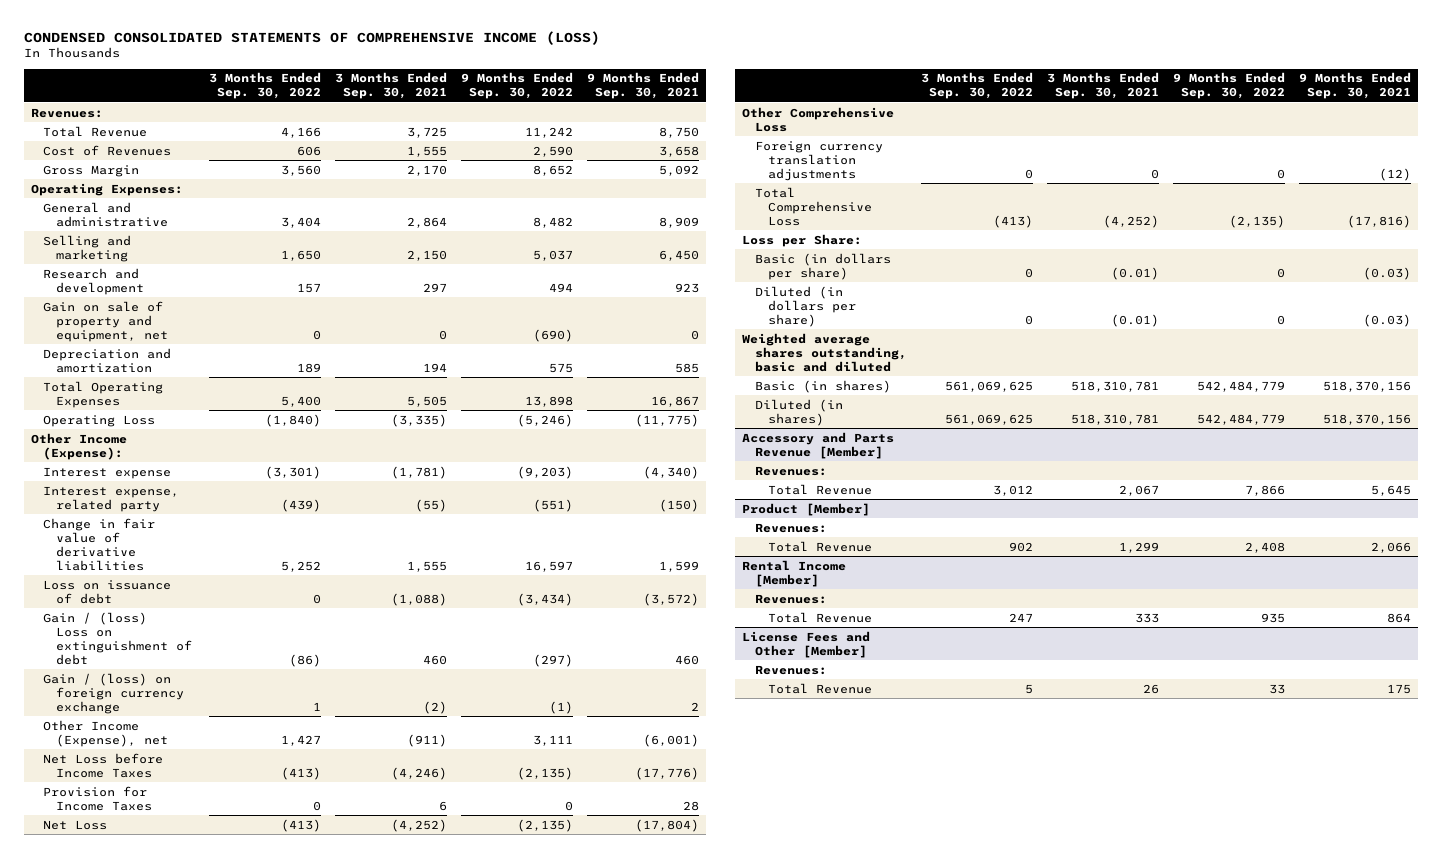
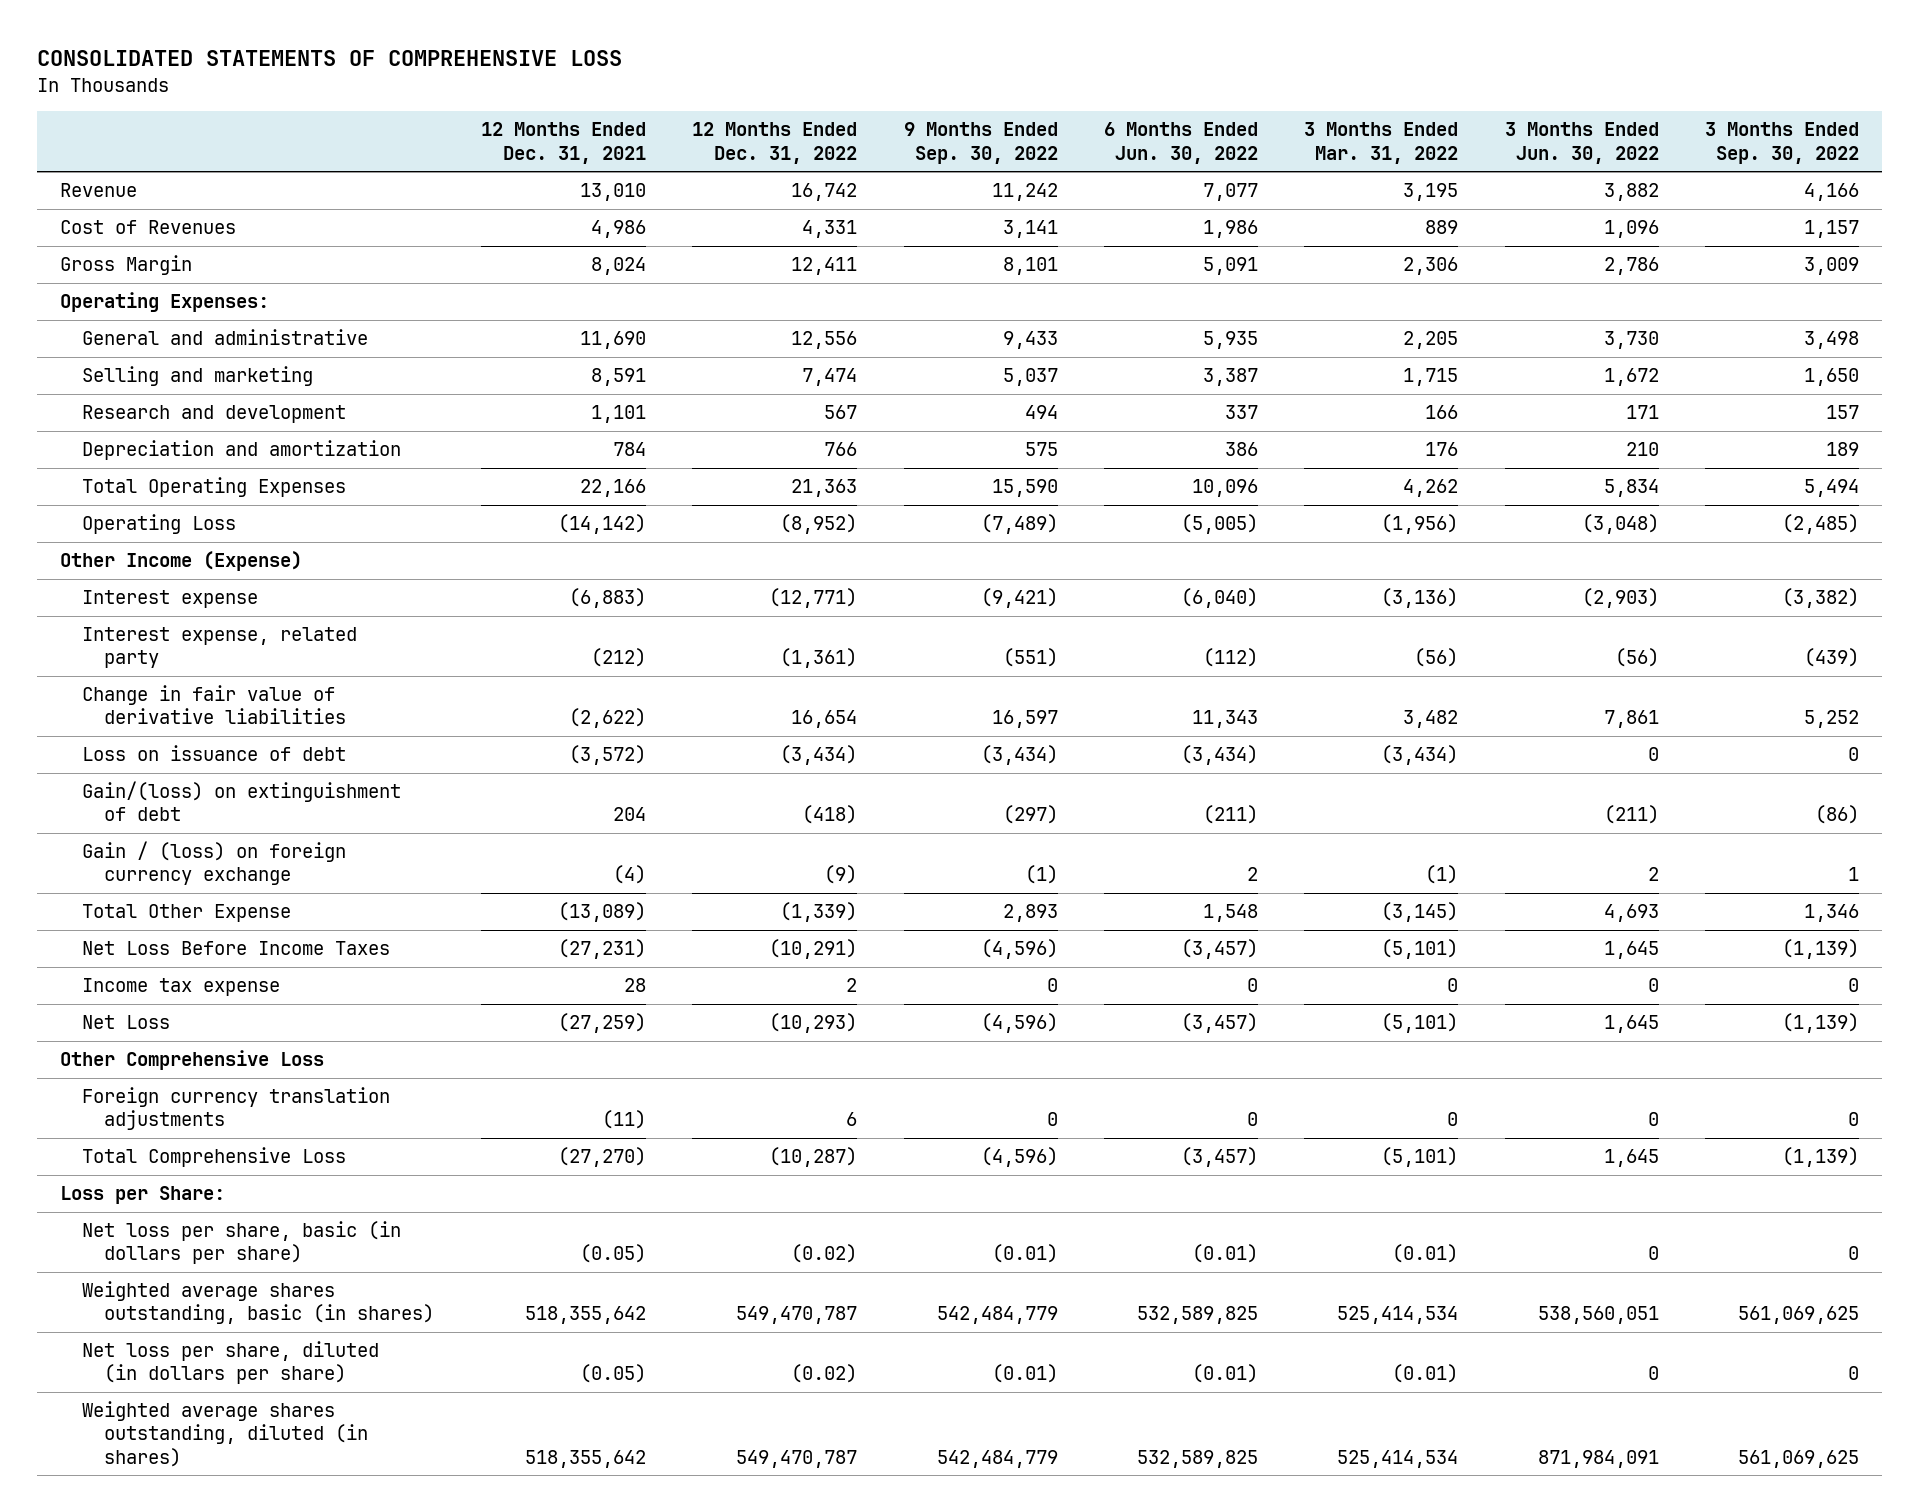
- CONDENSED CONSOLIDATED STATEMENTS OF COMPREHENSIVE INCOME (LOSS)
+ CONSOLIDATED STATEMENTS OF COMPREHENSIVE LOSS
- | 3 Months Ended Sep. 30, 2022 | 3 Months Ended Sep. 30, 2021 | 9 Months Ended Sep. 30, 2022 | 9 Months Ended Sep. 30, 2021
+ | 12 Months Ended Dec. 31, 2021 | 12 Months Ended Dec. 31, 2022 | 9 Months Ended Sep. 30, 2022 | 6 Months Ended Jun. 30, 2022 | 3 Months Ended Mar. 31, 2022 | 3 Months Ended Jun. 30, 2022 | 3 Months Ended Sep. 30, 2022
- Revenues:
- Total Revenue | 4,166 | 3,725 | 11,242 | 8,750
- Cost of Revenues | 606 | 1,555 | 2,590 | 3,658
- Gross Margin | 3,560 | 2,170 | 8,652 | 5,092
+ Revenue | 13,010 | 16,742 | 11,242 | 7,077 | 3,195 | 3,882 | 4,166
+ Cost of Revenues | 4,986 | 4,331 | 3,141 | 1,986 | 889 | 1,096 | 1,157
+ Gross Margin | 8,024 | 12,411 | 8,101 | 5,091 | 2,306 | 2,786 | 3,009
- General and administrative | 3,404 | 2,864 | 8,482 | 8,909
+ General and administrative | 11,690 | 12,556 | 9,433 | 5,935 | 2,205 | 3,730 | 3,498
- Gain on sale of property and equipment, net | 0 | 0 | (690) | 0
- Total Operating Expenses | 5,400 | 5,505 | 13,898 | 16,867
- Operating Loss | (1,840) | (3,335) | (5,246) | (11,775)
- Other Income (Expense):
- Interest expense | (3,301) | (1,781) | (9,203) | (4,340)
+ Total Operating Expenses | 22,166 | 21,363 | 15,590 | 10,096 | 4,262 | 5,834 | 5,494
+ Operating Loss | (14,142) | (8,952) | (7,489) | (5,005) | (1,956) | (3,048) | (2,485)
+ Other Income (Expense)
+ Interest expense | (6,883) | (12,771) | (9,421) | (6,040) | (3,136) | (2,903) | (3,382)
- Gain / (loss) Loss on extinguishment of debt | (86) | 460 | (297) | 460
+ Gain/(loss) on extinguishment of debt | 204 | (418) | (297) | (211) | | (211) | (86)
- Other Income (Expense), net | 1,427 | (911) | 3,111 | (6,001)
- Net Loss before Income Taxes | (413) | (4,246) | (2,135) | (17,776)
- Provision for Income Taxes | 0 | 6 | 0 | 28
- Net Loss | (413) | (4,252) | (2,135) | (17,804)
+ Total Other Expense | (13,089) | (1,339) | 2,893 | 1,548 | (3,145) | 4,693 | 1,346
+ Net Loss Before Income Taxes | (27,231) | (10,291) | (4,596) | (3,457) | (5,101) | 1,645 | (1,139)
+ Income tax expense | 28 | 2 | 0 | 0 | 0 | 0 | 0
+ Net Loss | (27,259) | (10,293) | (4,596) | (3,457) | (5,101) | 1,645 | (1,139)
- Total Comprehensive Loss | (413) | (4,252) | (2,135) | (17,816)
+ Total Comprehensive Loss | (27,270) | (10,287) | (4,596) | (3,457) | (5,101) | 1,645 | (1,139)
- Basic (in dollars per share) | 0 | (0.01) | 0 | (0.03)
- Diluted (in dollars per share) | 0 | (0.01) | 0 | (0.03)
- Weighted average shares outstanding, basic and diluted
- Basic (in shares) | 561,069,625 | 518,310,781 | 542,484,779 | 518,370,156
- Diluted (in shares) | 561,069,625 | 518,310,781 | 542,484,779 | 518,370,156
- Accessory and Parts Revenue [Member]
- Revenues:
- Total Revenue | 3,012 | 2,067 | 7,866 | 5,645
- Product [Member]
- Revenues:
- Total Revenue | 902 | 1,299 | 2,408 | 2,066
- Rental Income [Member]
- Revenues:
- Total Revenue | 247 | 333 | 935 | 864
- License Fees and Other [Member]
- Revenues:
- Total Revenue | 5 | 26 | 33 | 175
+ Net loss per share, basic (in dollars per share) | (0.05) | (0.02) | (0.01) | (0.01) | (0.01) | 0 | 0
+ Weighted average shares outstanding, basic (in shares) | 518,355,642 | 549,470,787 | 542,484,779 | 532,589,825 | 525,414,534 | 538,560,051 | 561,069,625
+ Net loss per share, diluted (in dollars per share) | (0.05) | (0.02) | (0.01) | (0.01) | (0.01) | 0 | 0
+ Weighted average shares outstanding, diluted (in shares) | 518,355,642 | 549,470,787 | 542,484,779 | 532,589,825 | 525,414,534 | 871,984,091 | 561,069,625

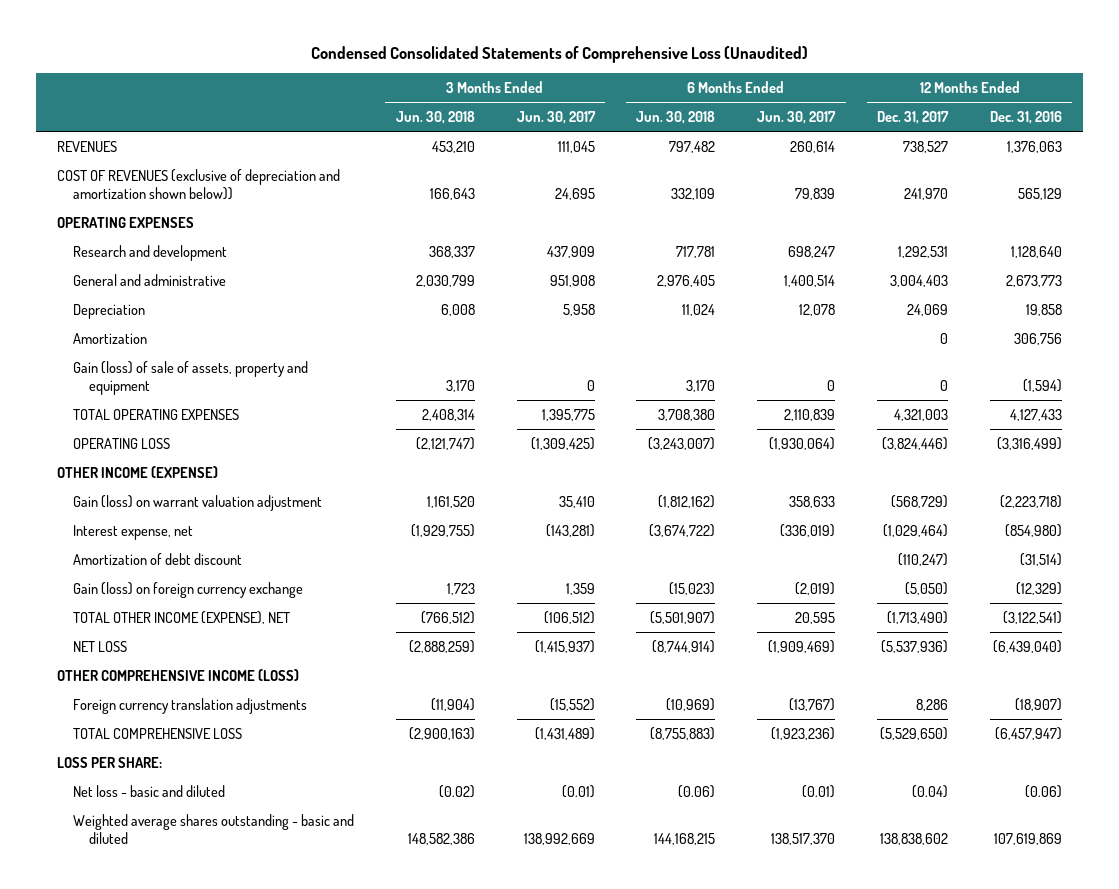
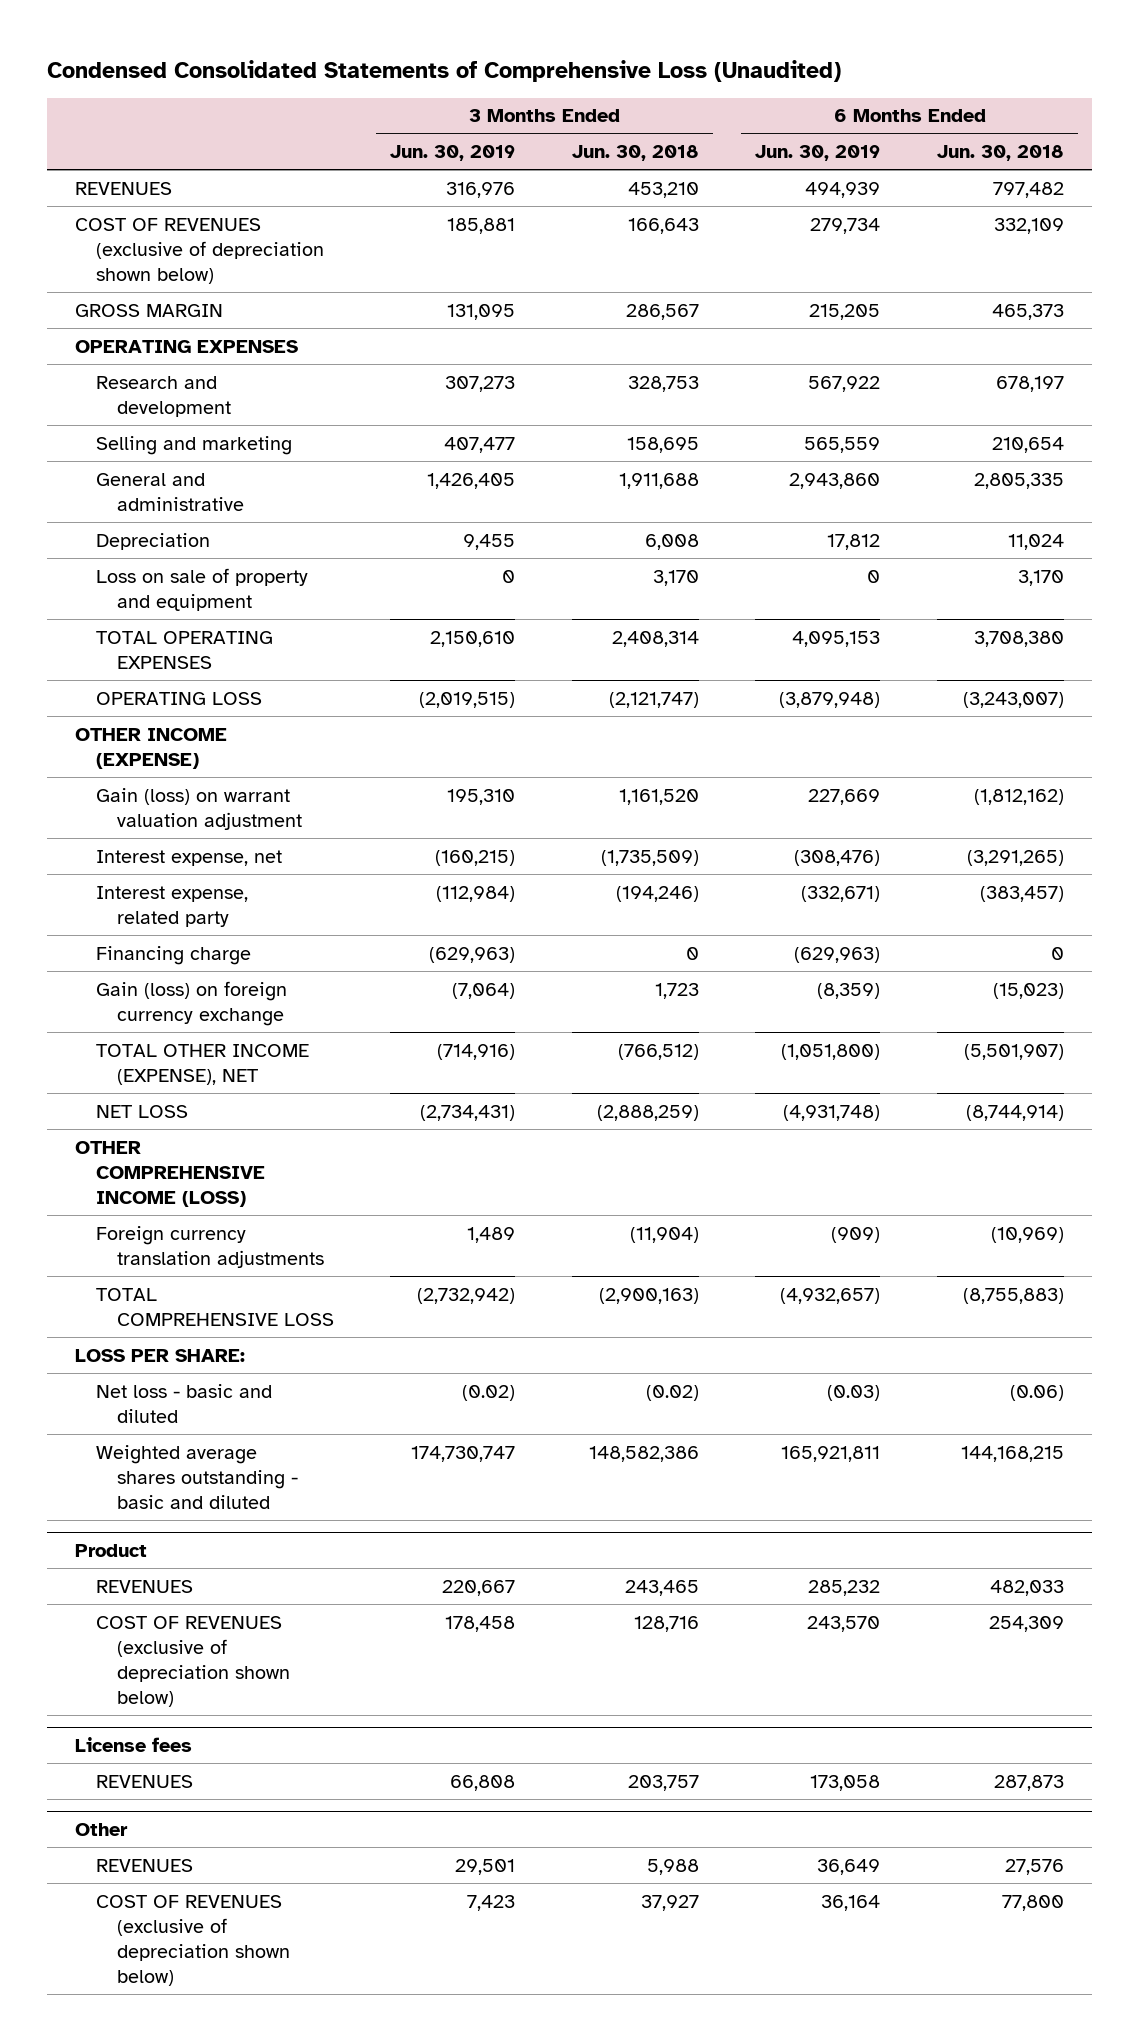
- | 3 Months Ended Jun. 30, 2018 | 3 Months Ended Jun. 30, 2017 | 6 Months Ended Jun. 30, 2018 | 6 Months Ended Jun. 30, 2017 | 12 Months Ended Dec. 31, 2017 | 12 Months Ended Dec. 31, 2016
+ | 3 Months Ended Jun. 30, 2019 | 3 Months Ended Jun. 30, 2018 | 6 Months Ended Jun. 30, 2019 | 6 Months Ended Jun. 30, 2018
- COST OF REVENUES (exclusive of depreciation and amortization shown below)) | 166,643 | 24,695 | 332,109 | 79,839 | 241,970 | 565,129
+ COST OF REVENUES (exclusive of depreciation shown below) | 185,881 | 166,643 | 279,734 | 332,109
+ GROSS MARGIN | 131,095 | 286,567 | 215,205 | 465,373
- Research and development | 368,337 | 437,909 | 717,781 | 698,247 | 1,292,531 | 1,128,640
- General and administrative | 2,030,799 | 951,908 | 2,976,405 | 1,400,514 | 3,004,403 | 2,673,773
+ Research and development | 307,273 | 328,753 | 567,922 | 678,197
+ Selling and marketing | 407,477 | 158,695 | 565,559 | 210,654
+ General and administrative | 1,426,405 | 1,911,688 | 2,943,860 | 2,805,335
- Amortization | | | | | 0 | 306,756
- Gain (loss) of sale of assets, property and equipment | 3,170 | 0 | 3,170 | 0 | 0 | (1,594)
+ Loss on sale of property and equipment | 0 | 3,170 | 0 | 3,170
- Interest expense, net | (1,929,755) | (143,281) | (3,674,722) | (336,019) | (1,029,464) | (854,980)
- Amortization of debt discount | | | | | (110,247) | (31,514)
+ Interest expense, net | (160,215) | (1,735,509) | (308,476) | (3,291,265)
+ Interest expense, related party | (112,984) | (194,246) | (332,671) | (383,457)
+ Financing charge | (629,963) | 0 | (629,963) | 0
+ Product
+ REVENUES | 220,667 | 243,465 | 285,232 | 482,033
+ COST OF REVENUES (exclusive of depreciation shown below) | 178,458 | 128,716 | 243,570 | 254,309
+ License fees
+ REVENUES | 66,808 | 203,757 | 173,058 | 287,873
+ Other
+ REVENUES | 29,501 | 5,988 | 36,649 | 27,576
+ COST OF REVENUES (exclusive of depreciation shown below) | 7,423 | 37,927 | 36,164 | 77,800

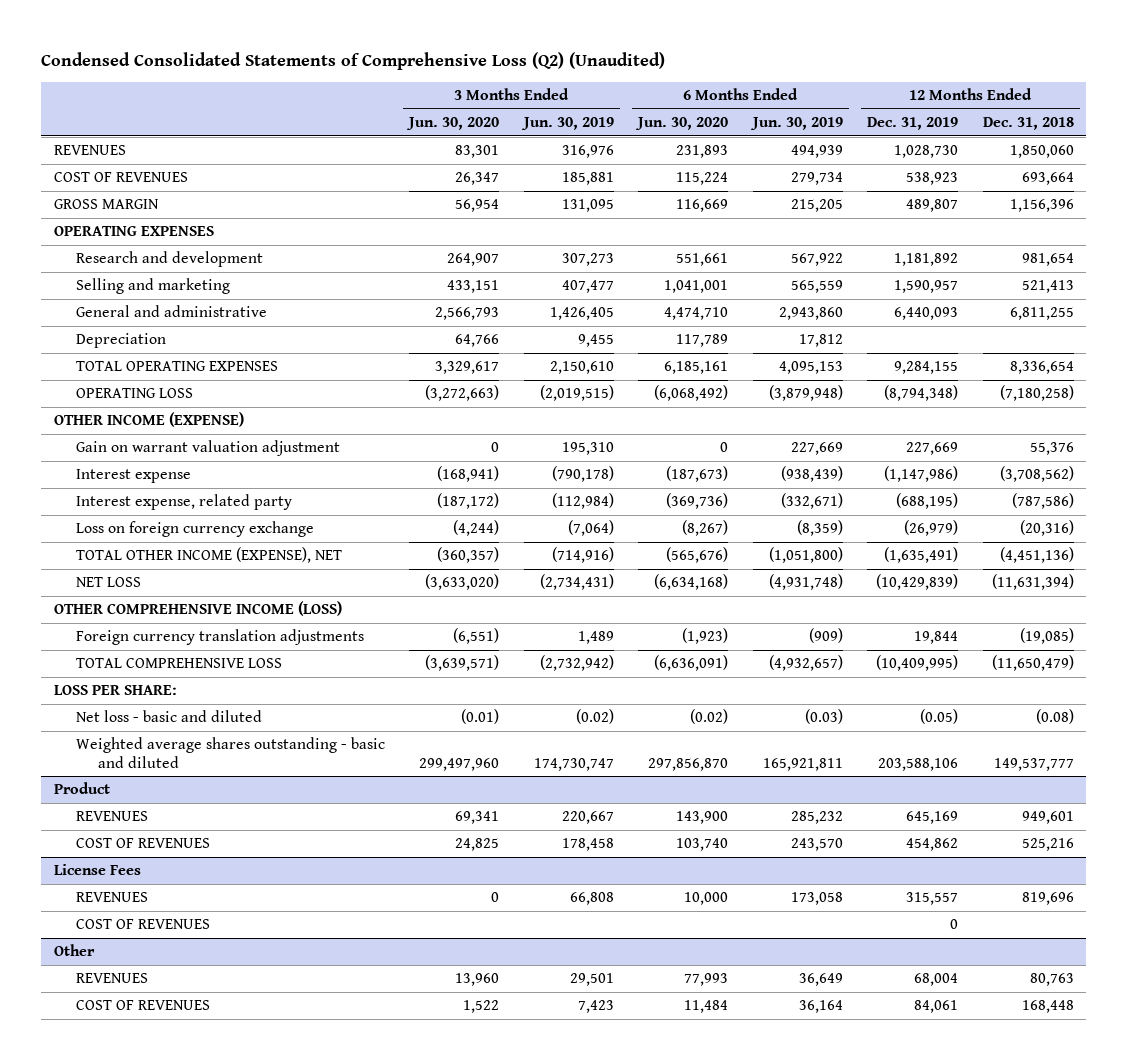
- Condensed Consolidated Statements of Comprehensive Loss (Unaudited)
+ Condensed Consolidated Statements of Comprehensive Loss (Q2) (Unaudited)
- | 3 Months Ended Jun. 30, 2019 | 3 Months Ended Jun. 30, 2018 | 6 Months Ended Jun. 30, 2019 | 6 Months Ended Jun. 30, 2018
+ | 3 Months Ended Jun. 30, 2020 | 3 Months Ended Jun. 30, 2019 | 6 Months Ended Jun. 30, 2020 | 6 Months Ended Jun. 30, 2019 | 12 Months Ended Dec. 31, 2019 | 12 Months Ended Dec. 31, 2018
- COST OF REVENUES (exclusive of depreciation shown below) | 185,881 | 166,643 | 279,734 | 332,109
+ COST OF REVENUES | 26,347 | 185,881 | 115,224 | 279,734 | 538,923 | 693,664
- Loss on sale of property and equipment | 0 | 3,170 | 0 | 3,170
- Gain (loss) on warrant valuation adjustment | 195,310 | 1,161,520 | 227,669 | (1,812,162)
- Interest expense, net | (160,215) | (1,735,509) | (308,476) | (3,291,265)
+ Gain on warrant valuation adjustment | 0 | 195,310 | 0 | 227,669 | 227,669 | 55,376
+ Interest expense | (168,941) | (790,178) | (187,673) | (938,439) | (1,147,986) | (3,708,562)
- Financing charge | (629,963) | 0 | (629,963) | 0
- Gain (loss) on foreign currency exchange | (7,064) | 1,723 | (8,359) | (15,023)
+ Loss on foreign currency exchange | (4,244) | (7,064) | (8,267) | (8,359) | (26,979) | (20,316)
@ Product
- COST OF REVENUES (exclusive of depreciation shown below) | 178,458 | 128,716 | 243,570 | 254,309
- License fees
@ Product
+ COST OF REVENUES | 24,825 | 178,458 | 103,740 | 243,570 | 454,862 | 525,216
+ License Fees
+ COST OF REVENUES | | | | | 0 |
@ Other
- COST OF REVENUES (exclusive of depreciation shown below) | 7,423 | 37,927 | 36,164 | 77,800
+ COST OF REVENUES | 1,522 | 7,423 | 11,484 | 36,164 | 84,061 | 168,448

